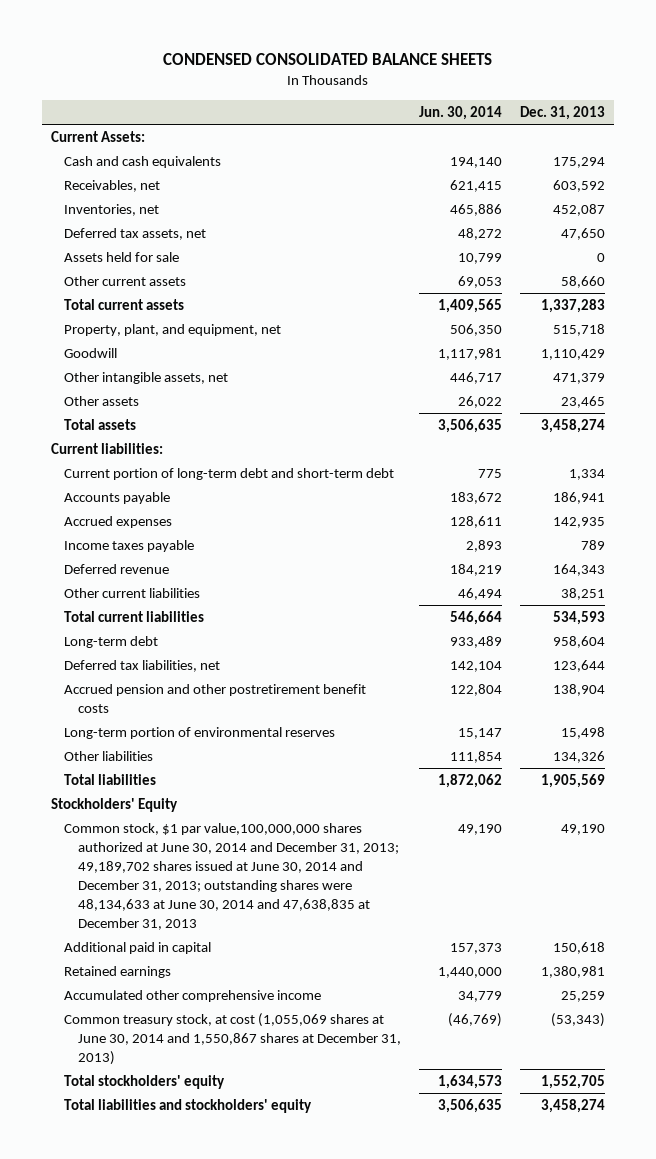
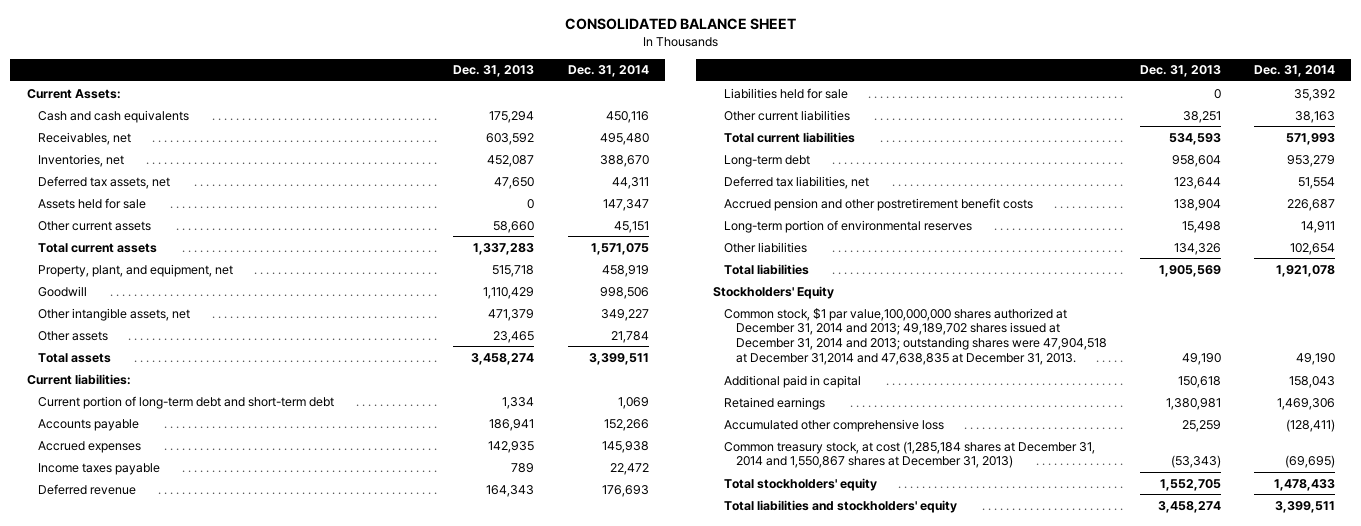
- CONDENSED CONSOLIDATED BALANCE SHEETS
+ CONSOLIDATED BALANCE SHEET
- | Jun. 30, 2014 | Dec. 31, 2013
+ | Dec. 31, 2013 | Dec. 31, 2014
+ Liabilities held for sale | 0 | 35,392
- Common stock, $1 par value,100,000,000 shares authorized at June 30, 2014 and December 31, 2013; 49,189,702 shares issued at June 30, 2014 and December 31, 2013; outstanding shares were 48,134,633 at June 30, 2014 and 47,638,835 at December 31, 2013 | 49,190 | 49,190
+ Common stock, $1 par value,100,000,000 shares authorized at December 31, 2014 and 2013; 49,189,702 shares issued at December 31, 2014 and 2013; outstanding shares were 47,904,518 at December 31,2014 and 47,638,835 at December 31, 2013. | 49,190 | 49,190
- Accumulated other comprehensive income | 34,779 | 25,259
- Common treasury stock, at cost (1,055,069 shares at June 30, 2014 and 1,550,867 shares at December 31, 2013) | (46,769) | (53,343)
+ Accumulated other comprehensive loss | 25,259 | (128,411)
+ Common treasury stock, at cost (1,285,184 shares at December 31, 2014 and 1,550,867 shares at December 31, 2013) | (53,343) | (69,695)

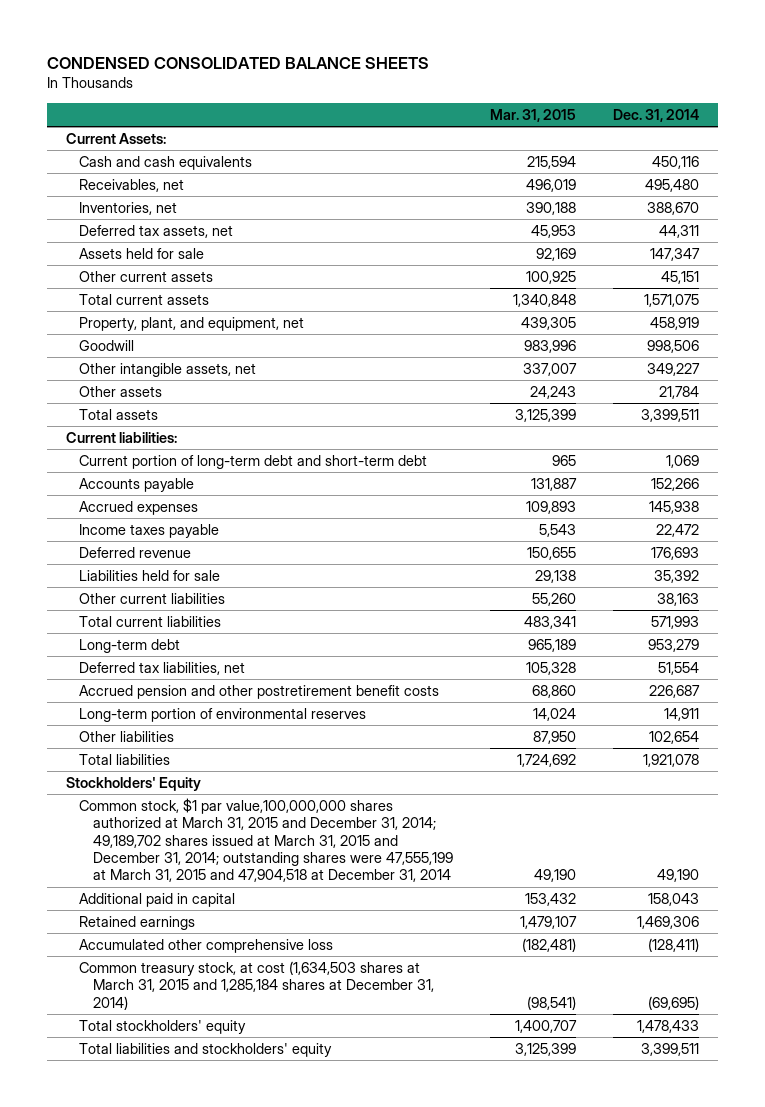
- CONSOLIDATED BALANCE SHEET
+ CONDENSED CONSOLIDATED BALANCE SHEETS
- | Dec. 31, 2013 | Dec. 31, 2014
+ | Mar. 31, 2015 | Dec. 31, 2014
- Common stock, $1 par value,100,000,000 shares authorized at December 31, 2014 and 2013; 49,189,702 shares issued at December 31, 2014 and 2013; outstanding shares were 47,904,518 at December 31,2014 and 47,638,835 at December 31, 2013. | 49,190 | 49,190
+ Common stock, $1 par value,100,000,000 shares authorized at March 31, 2015 and December 31, 2014; 49,189,702 shares issued at March 31, 2015 and December 31, 2014; outstanding shares were 47,555,199 at March 31, 2015 and 47,904,518 at December 31, 2014 | 49,190 | 49,190
- Common treasury stock, at cost (1,285,184 shares at December 31, 2014 and 1,550,867 shares at December 31, 2013) | (53,343) | (69,695)
+ Common treasury stock, at cost (1,634,503 shares at March 31, 2015 and 1,285,184 shares at December 31, 2014) | (98,541) | (69,695)

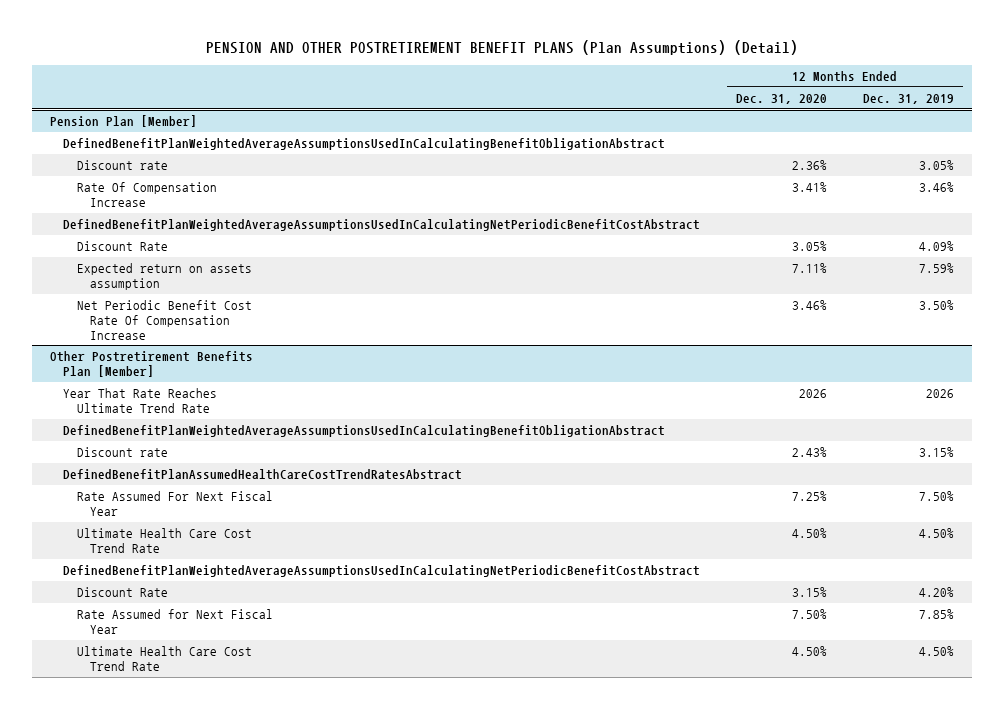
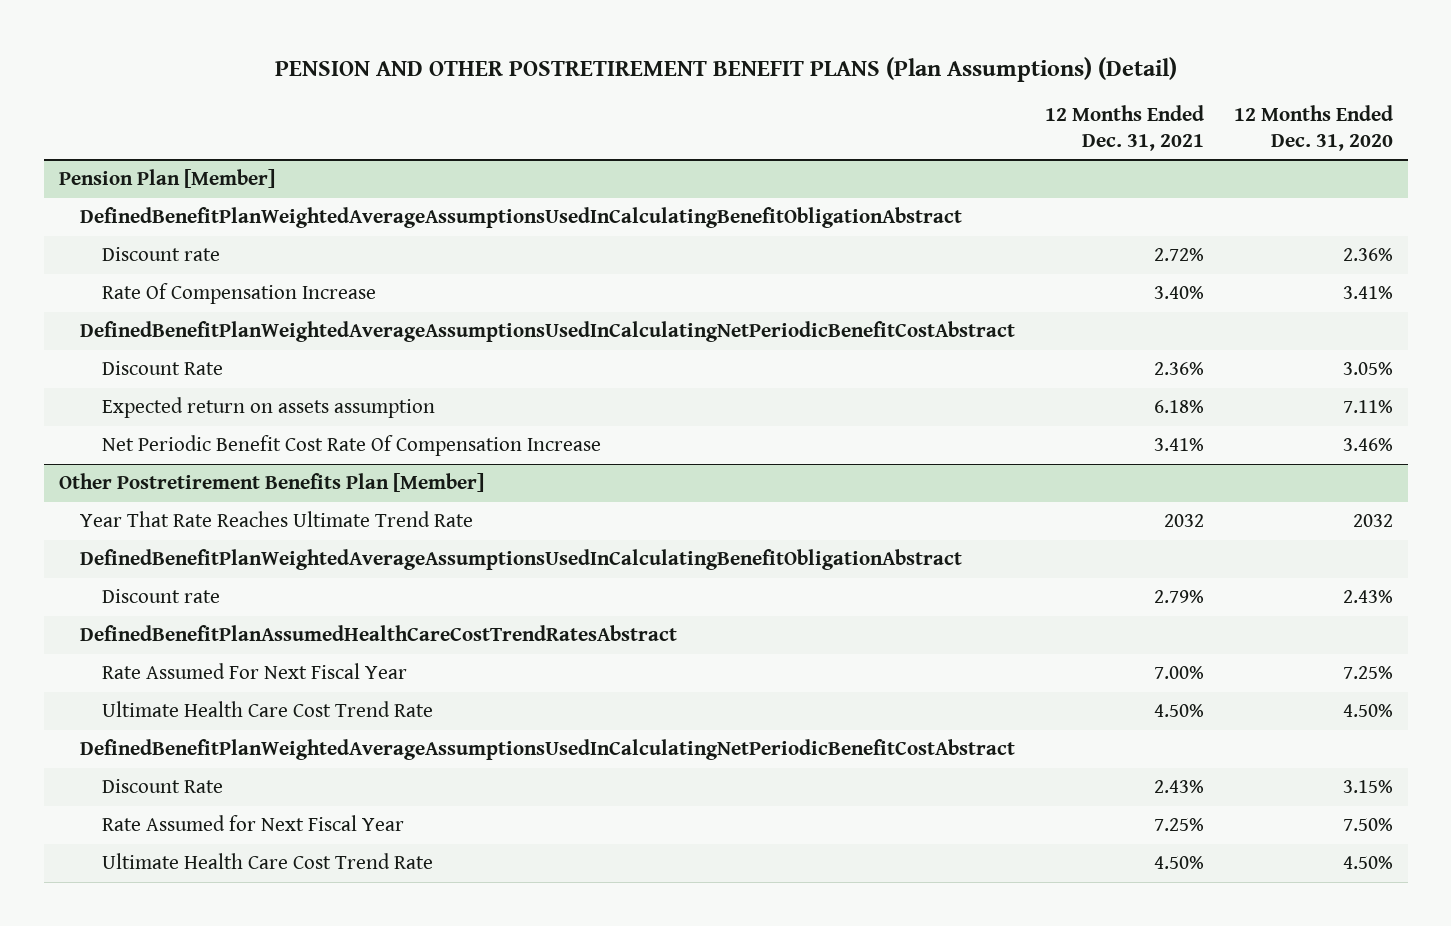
- | 12 Months Ended Dec. 31, 2020 | 12 Months Ended Dec. 31, 2019
+ | 12 Months Ended Dec. 31, 2021 | 12 Months Ended Dec. 31, 2020
@ Other Postretirement Benefits Plan [Member]
- Year That Rate Reaches Ultimate Trend Rate | 2026 | 2026
+ Year That Rate Reaches Ultimate Trend Rate | 2032 | 2032

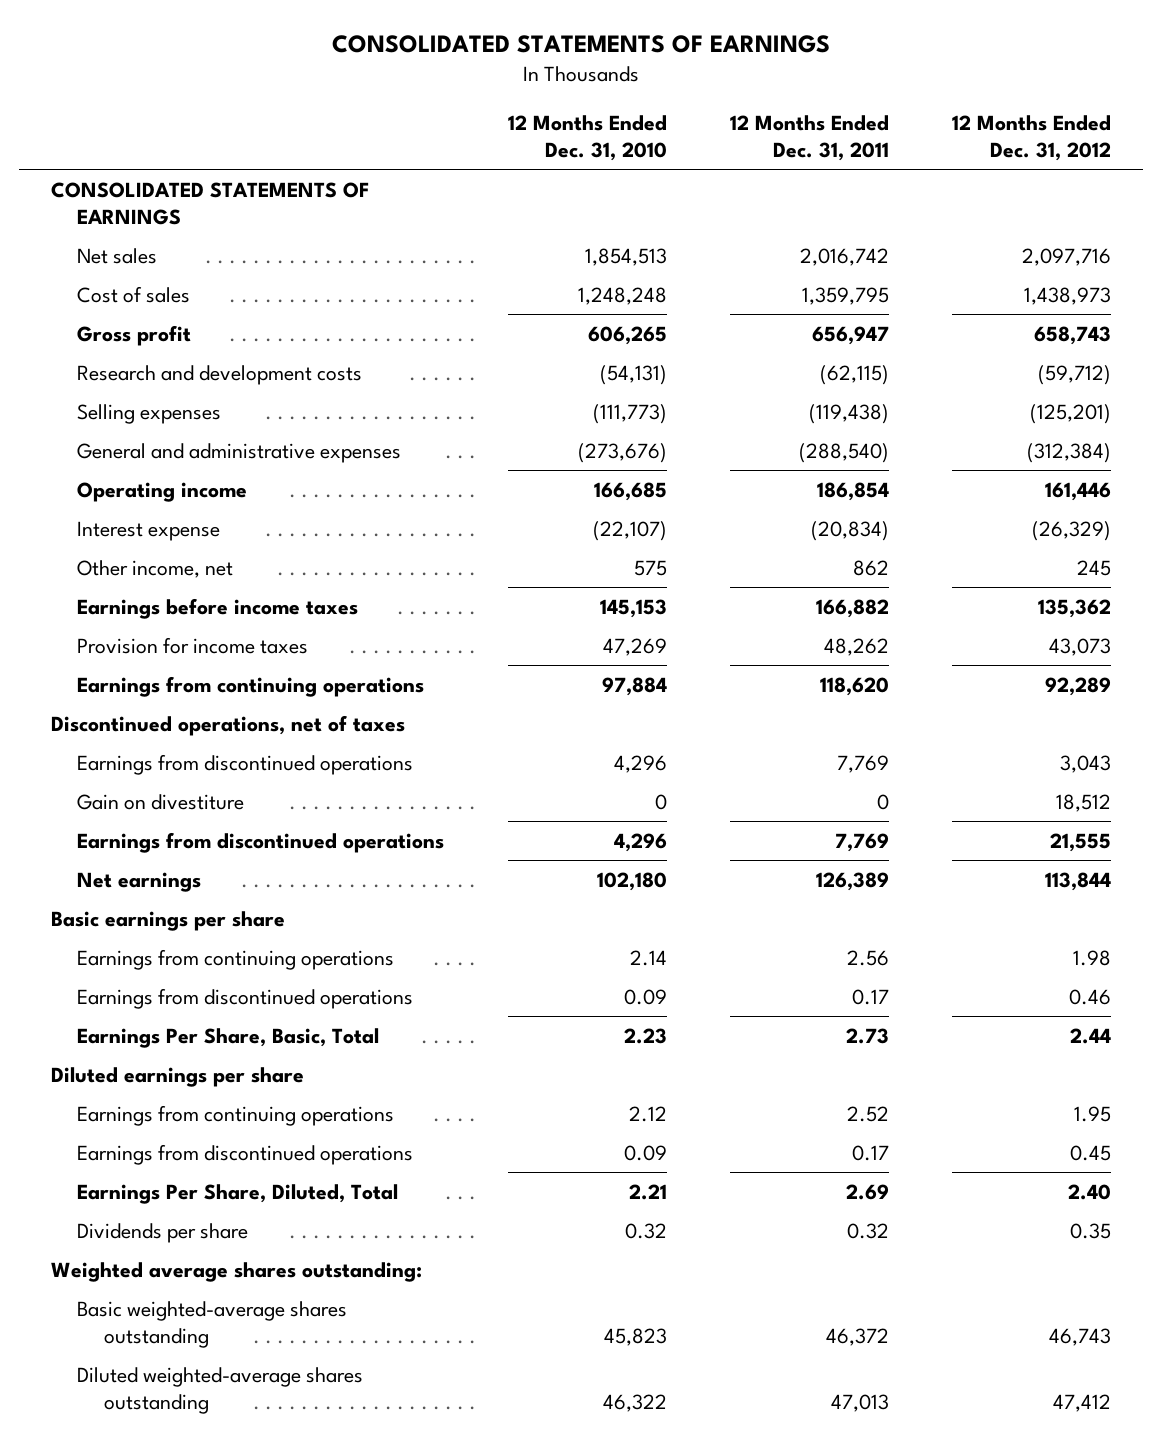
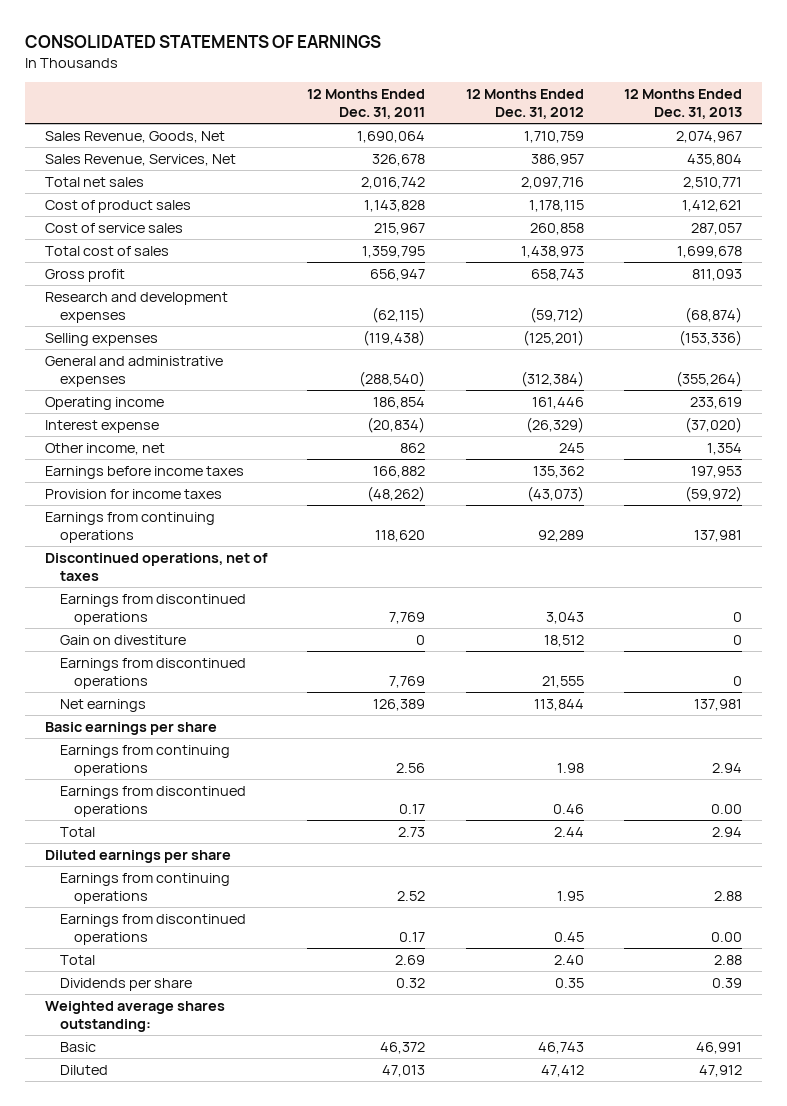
- | 12 Months Ended Dec. 31, 2010 | 12 Months Ended Dec. 31, 2011 | 12 Months Ended Dec. 31, 2012
+ | 12 Months Ended Dec. 31, 2011 | 12 Months Ended Dec. 31, 2012 | 12 Months Ended Dec. 31, 2013
- CONSOLIDATED STATEMENTS OF EARNINGS
- Net sales | 1,854,513 | 2,016,742 | 2,097,716
- Cost of sales | 1,248,248 | 1,359,795 | 1,438,973
+ Sales Revenue, Goods, Net | 1,690,064 | 1,710,759 | 2,074,967
+ Sales Revenue, Services, Net | 326,678 | 386,957 | 435,804
+ Total net sales | 2,016,742 | 2,097,716 | 2,510,771
+ Cost of product sales | 1,143,828 | 1,178,115 | 1,412,621
+ Cost of service sales | 215,967 | 260,858 | 287,057
+ Total cost of sales | 1,359,795 | 1,438,973 | 1,699,678
- Research and development costs | (54,131) | (62,115) | (59,712)
+ Research and development expenses | (62,115) | (59,712) | (68,874)
- Provision for income taxes | 47,269 | 48,262 | 43,073
+ Provision for income taxes | (48,262) | (43,073) | (59,972)
- Earnings Per Share, Basic, Total | 2.23 | 2.73 | 2.44
+ Total | 2.73 | 2.44 | 2.94
- Earnings Per Share, Diluted, Total | 2.21 | 2.69 | 2.40
+ Total | 2.69 | 2.40 | 2.88
- Basic weighted-average shares outstanding | 45,823 | 46,372 | 46,743
- Diluted weighted-average shares outstanding | 46,322 | 47,013 | 47,412
+ Basic | 46,372 | 46,743 | 46,991
+ Diluted | 47,013 | 47,412 | 47,912

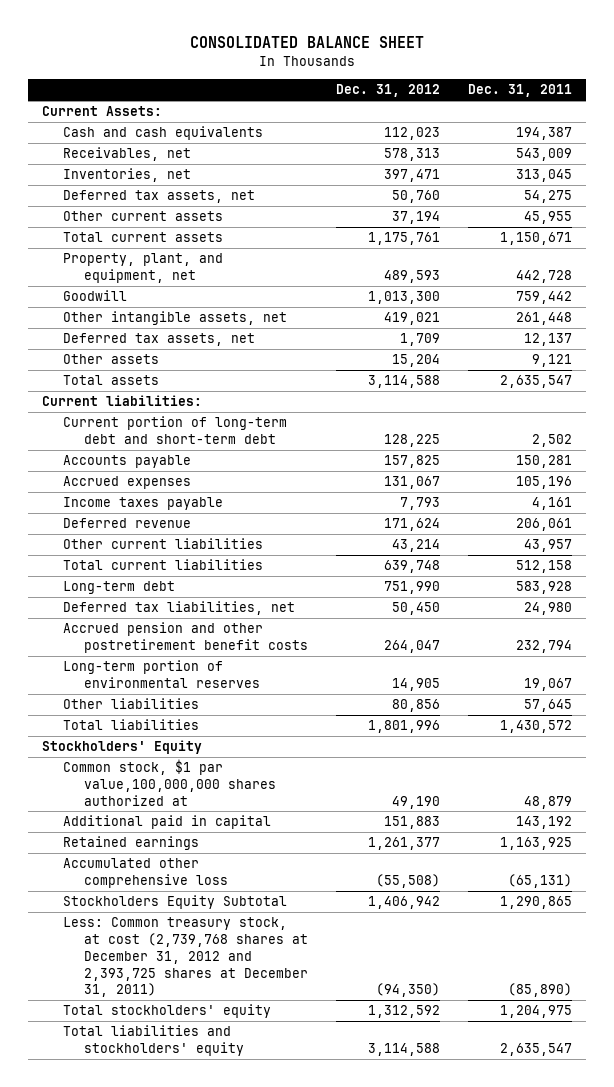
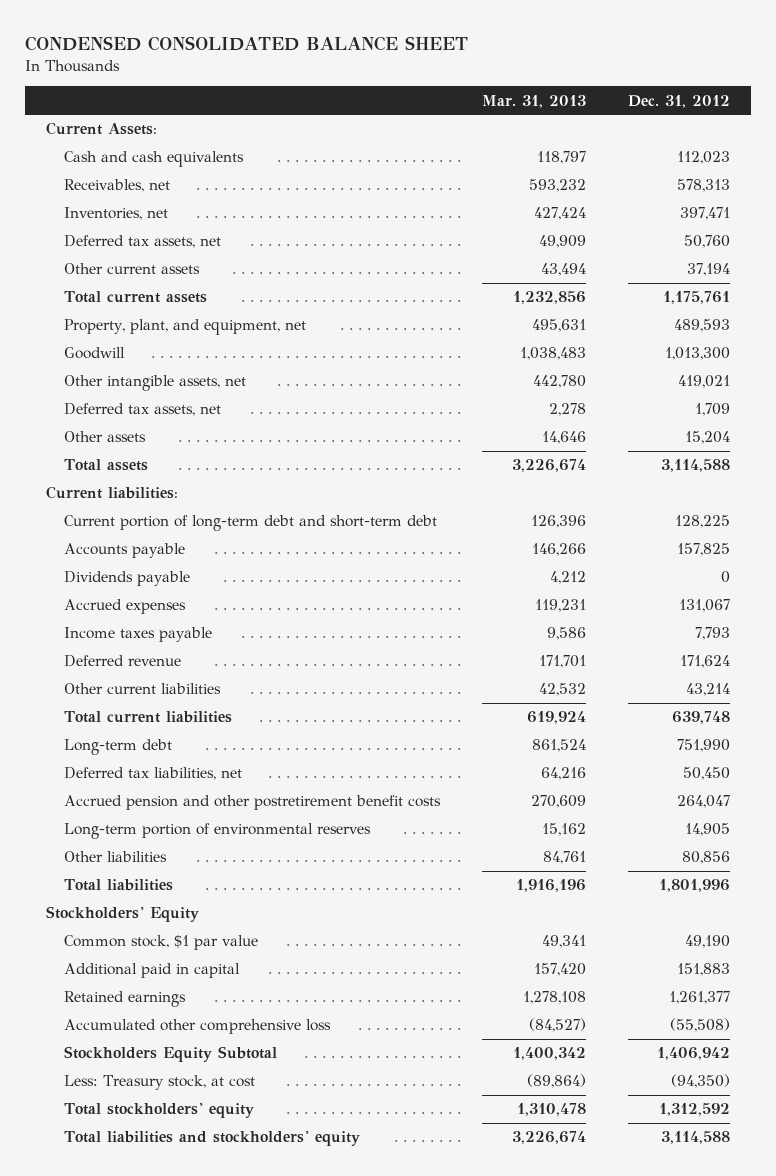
- CONSOLIDATED BALANCE SHEET
+ CONDENSED CONSOLIDATED BALANCE SHEET
- | Dec. 31, 2012 | Dec. 31, 2011
+ | Mar. 31, 2013 | Dec. 31, 2012
+ Dividends payable | 4,212 | 0
- Common stock, $1 par value,100,000,000 shares authorized at | 49,190 | 48,879
+ Common stock, $1 par value | 49,341 | 49,190
- Less: Common treasury stock, at cost (2,739,768 shares at December 31, 2012 and 2,393,725 shares at December 31, 2011) | (94,350) | (85,890)
+ Less: Treasury stock, at cost | (89,864) | (94,350)

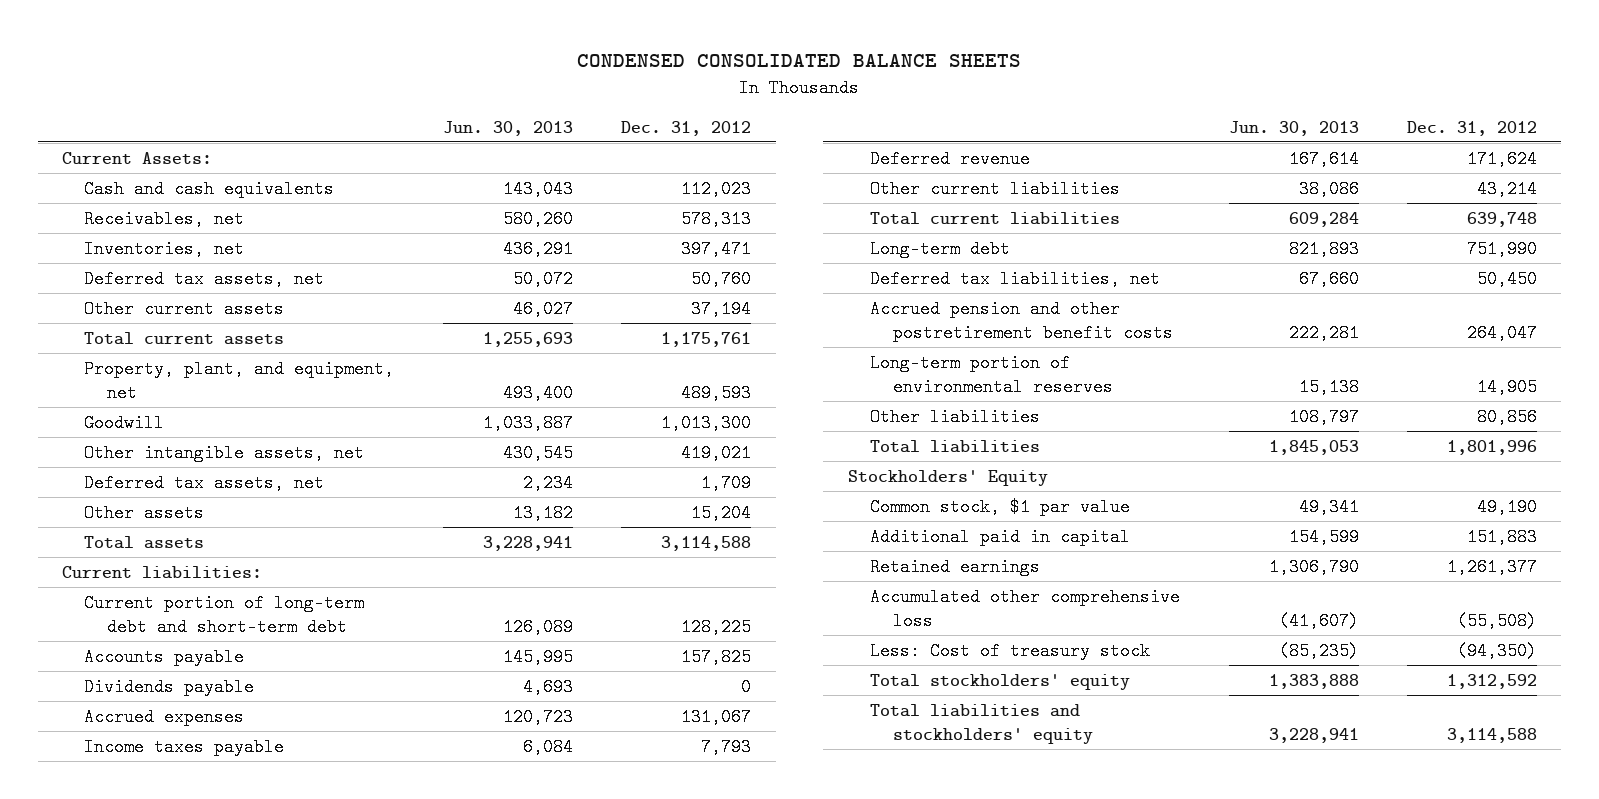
- CONDENSED CONSOLIDATED BALANCE SHEET
+ CONDENSED CONSOLIDATED BALANCE SHEETS
- | Mar. 31, 2013 | Dec. 31, 2012
+ | Jun. 30, 2013 | Dec. 31, 2012
- Stockholders Equity Subtotal | 1,400,342 | 1,406,942
- Less: Treasury stock, at cost | (89,864) | (94,350)
+ Less: Cost of treasury stock | (85,235) | (94,350)

